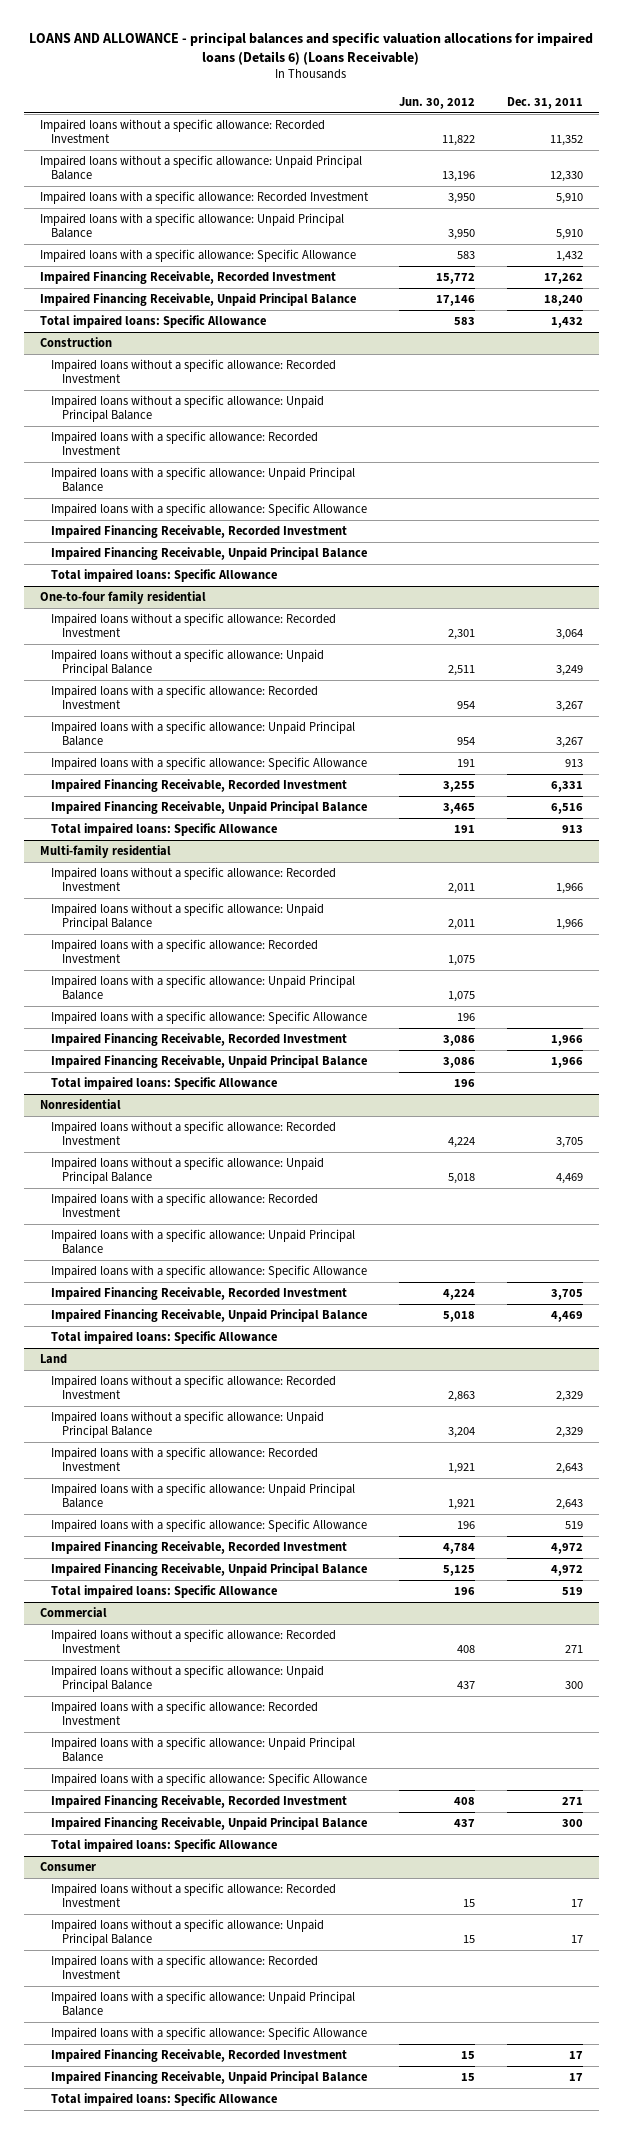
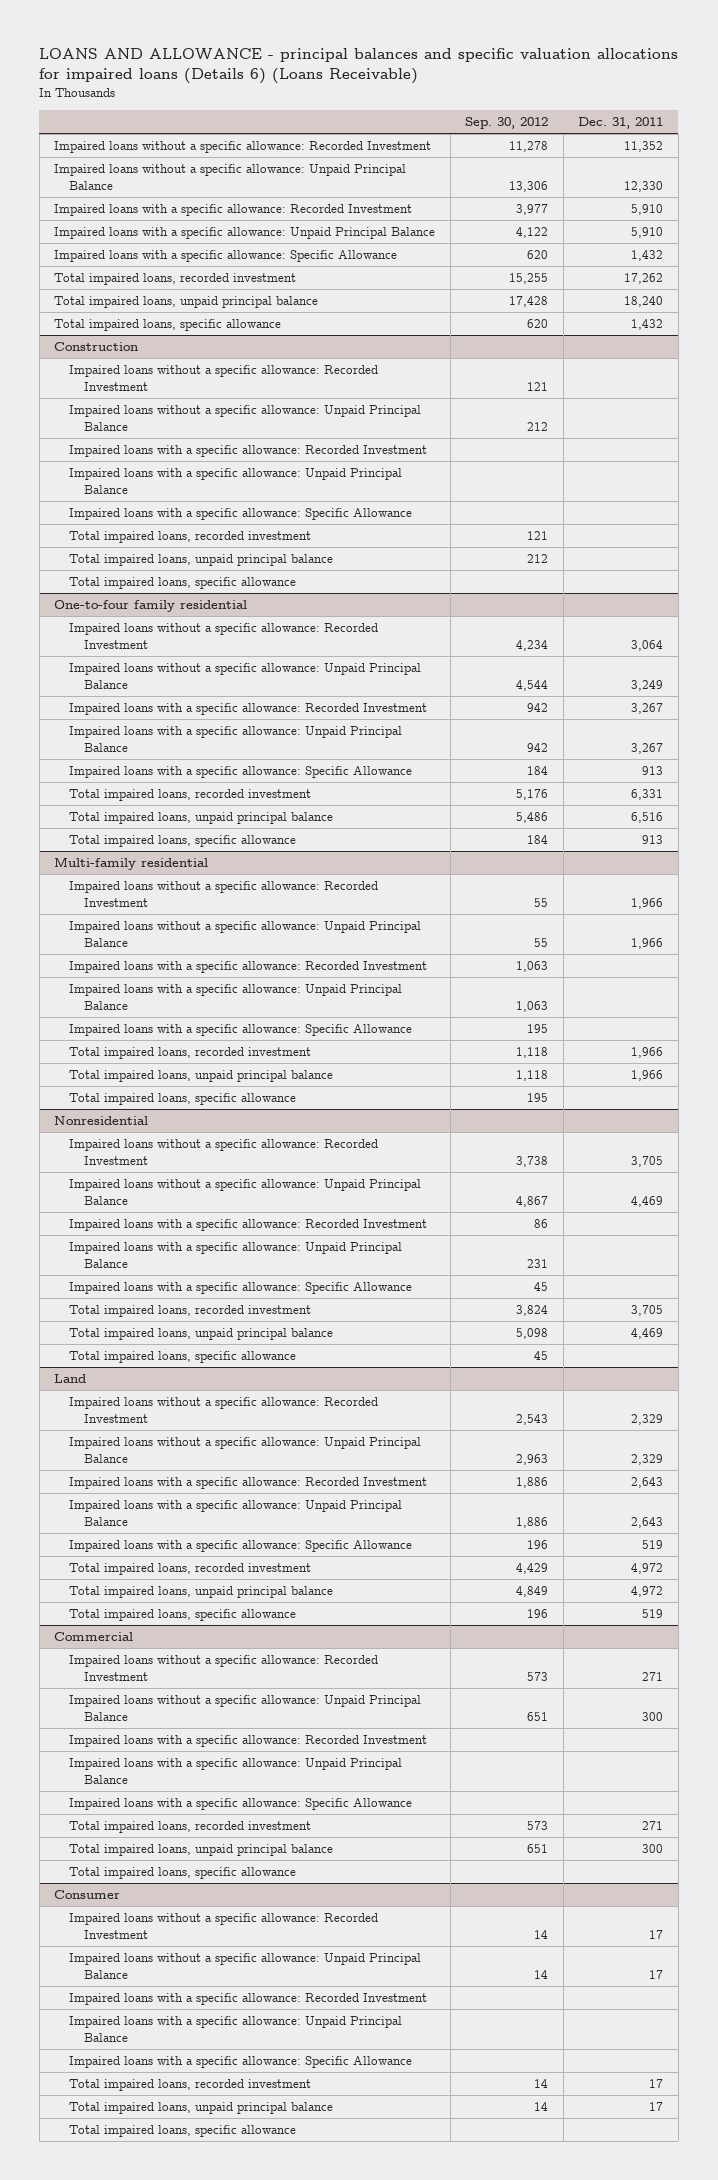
- | Jun. 30, 2012 | Dec. 31, 2011
+ | Sep. 30, 2012 | Dec. 31, 2011
- Impaired Financing Receivable, Recorded Investment | 15,772 | 17,262
- Impaired Financing Receivable, Unpaid Principal Balance | 17,146 | 18,240
- Total impaired loans: Specific Allowance | 583 | 1,432
+ Total impaired loans, recorded investment | 15,255 | 17,262
+ Total impaired loans, unpaid principal balance | 17,428 | 18,240
+ Total impaired loans, specific allowance | 620 | 1,432
@ Construction
- Impaired Financing Receivable, Recorded Investment
- Impaired Financing Receivable, Unpaid Principal Balance
- Total impaired loans: Specific Allowance
+ Total impaired loans, recorded investment | 121 |
+ Total impaired loans, unpaid principal balance | 212 |
+ Total impaired loans, specific allowance
@ One-to-four family residential
- Impaired Financing Receivable, Recorded Investment | 3,255 | 6,331
- Impaired Financing Receivable, Unpaid Principal Balance | 3,465 | 6,516
- Total impaired loans: Specific Allowance | 191 | 913
+ Total impaired loans, recorded investment | 5,176 | 6,331
+ Total impaired loans, unpaid principal balance | 5,486 | 6,516
+ Total impaired loans, specific allowance | 184 | 913
@ Multi-family residential
- Impaired Financing Receivable, Recorded Investment | 3,086 | 1,966
- Impaired Financing Receivable, Unpaid Principal Balance | 3,086 | 1,966
- Total impaired loans: Specific Allowance | 196 |
+ Total impaired loans, recorded investment | 1,118 | 1,966
+ Total impaired loans, unpaid principal balance | 1,118 | 1,966
+ Total impaired loans, specific allowance | 195 |
@ Nonresidential
- Impaired Financing Receivable, Recorded Investment | 4,224 | 3,705
- Impaired Financing Receivable, Unpaid Principal Balance | 5,018 | 4,469
- Total impaired loans: Specific Allowance
+ Total impaired loans, recorded investment | 3,824 | 3,705
+ Total impaired loans, unpaid principal balance | 5,098 | 4,469
+ Total impaired loans, specific allowance | 45 |
@ Land
- Impaired Financing Receivable, Recorded Investment | 4,784 | 4,972
- Impaired Financing Receivable, Unpaid Principal Balance | 5,125 | 4,972
- Total impaired loans: Specific Allowance | 196 | 519
+ Total impaired loans, recorded investment | 4,429 | 4,972
+ Total impaired loans, unpaid principal balance | 4,849 | 4,972
+ Total impaired loans, specific allowance | 196 | 519
@ Commercial
- Impaired Financing Receivable, Recorded Investment | 408 | 271
- Impaired Financing Receivable, Unpaid Principal Balance | 437 | 300
- Total impaired loans: Specific Allowance
+ Total impaired loans, recorded investment | 573 | 271
+ Total impaired loans, unpaid principal balance | 651 | 300
+ Total impaired loans, specific allowance
@ Consumer
- Impaired Financing Receivable, Recorded Investment | 15 | 17
- Impaired Financing Receivable, Unpaid Principal Balance | 15 | 17
- Total impaired loans: Specific Allowance
+ Total impaired loans, recorded investment | 14 | 17
+ Total impaired loans, unpaid principal balance | 14 | 17
+ Total impaired loans, specific allowance

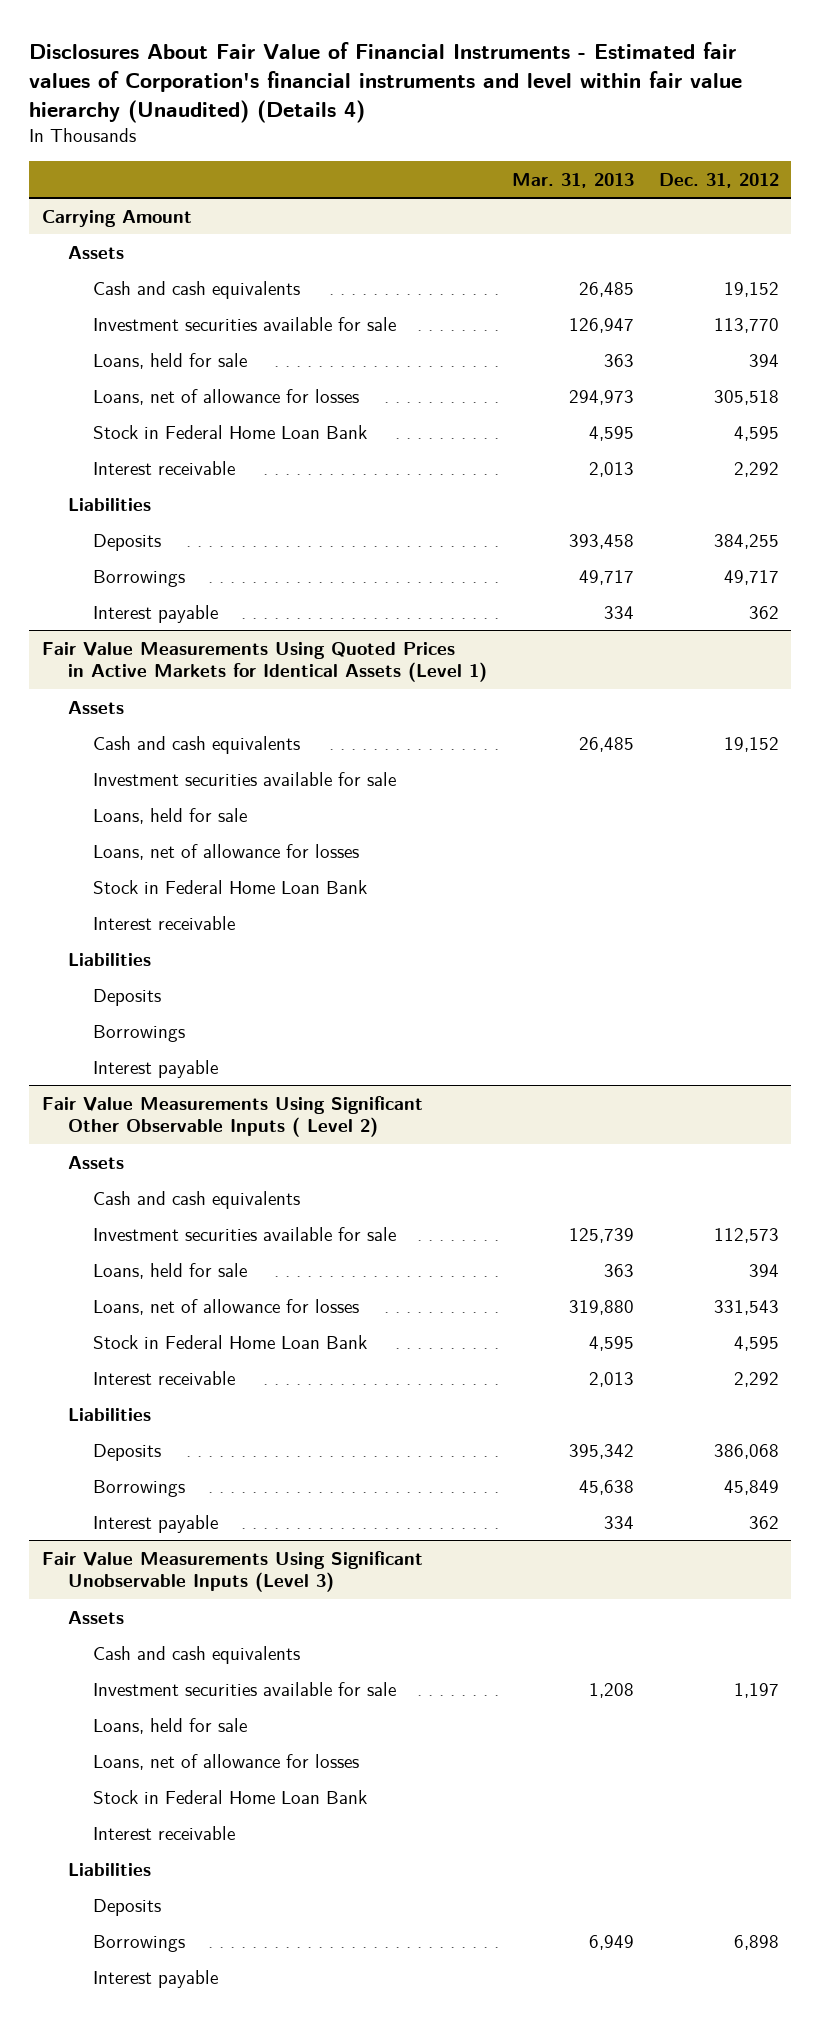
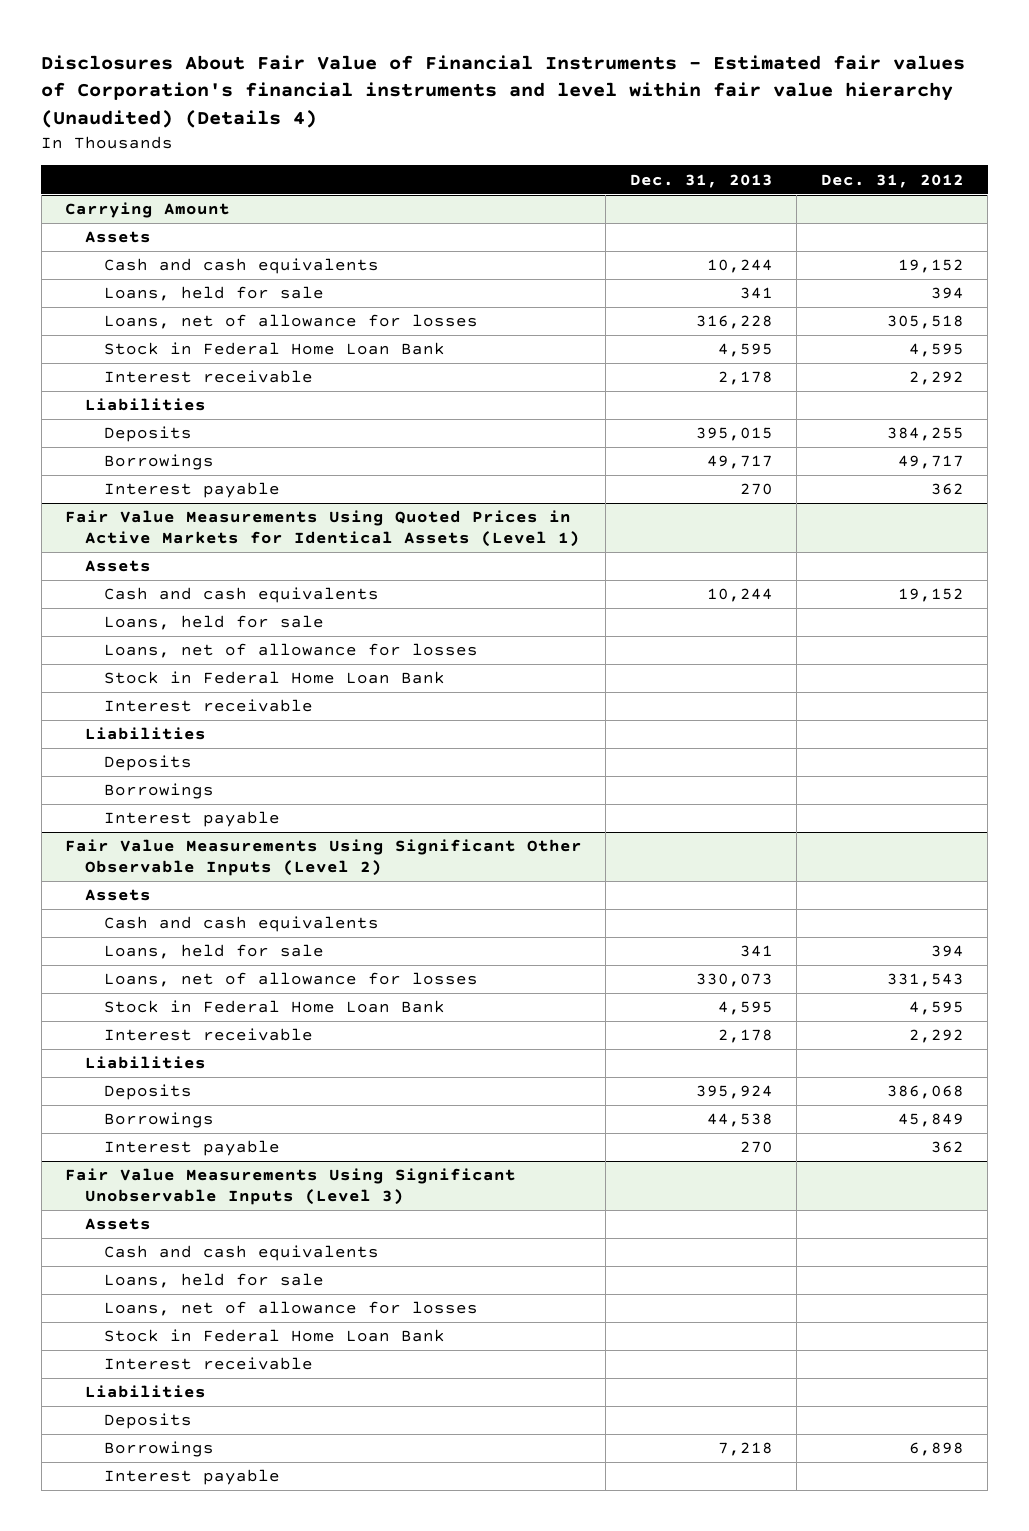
- | Mar. 31, 2013 | Dec. 31, 2012
+ | Dec. 31, 2013 | Dec. 31, 2012
@ Carrying Amount
- Investment securities available for sale | 126,947 | 113,770
@ Fair Value Measurements Using Quoted Prices in Active Markets for Identical Assets (Level 1)
- Investment securities available for sale
- Fair Value Measurements Using Significant Other Observable Inputs ( Level 2)
+ Fair Value Measurements Using Significant Other Observable Inputs (Level 2)
- Investment securities available for sale | 125,739 | 112,573
@ Fair Value Measurements Using Significant Unobservable Inputs (Level 3)
- Investment securities available for sale | 1,208 | 1,197

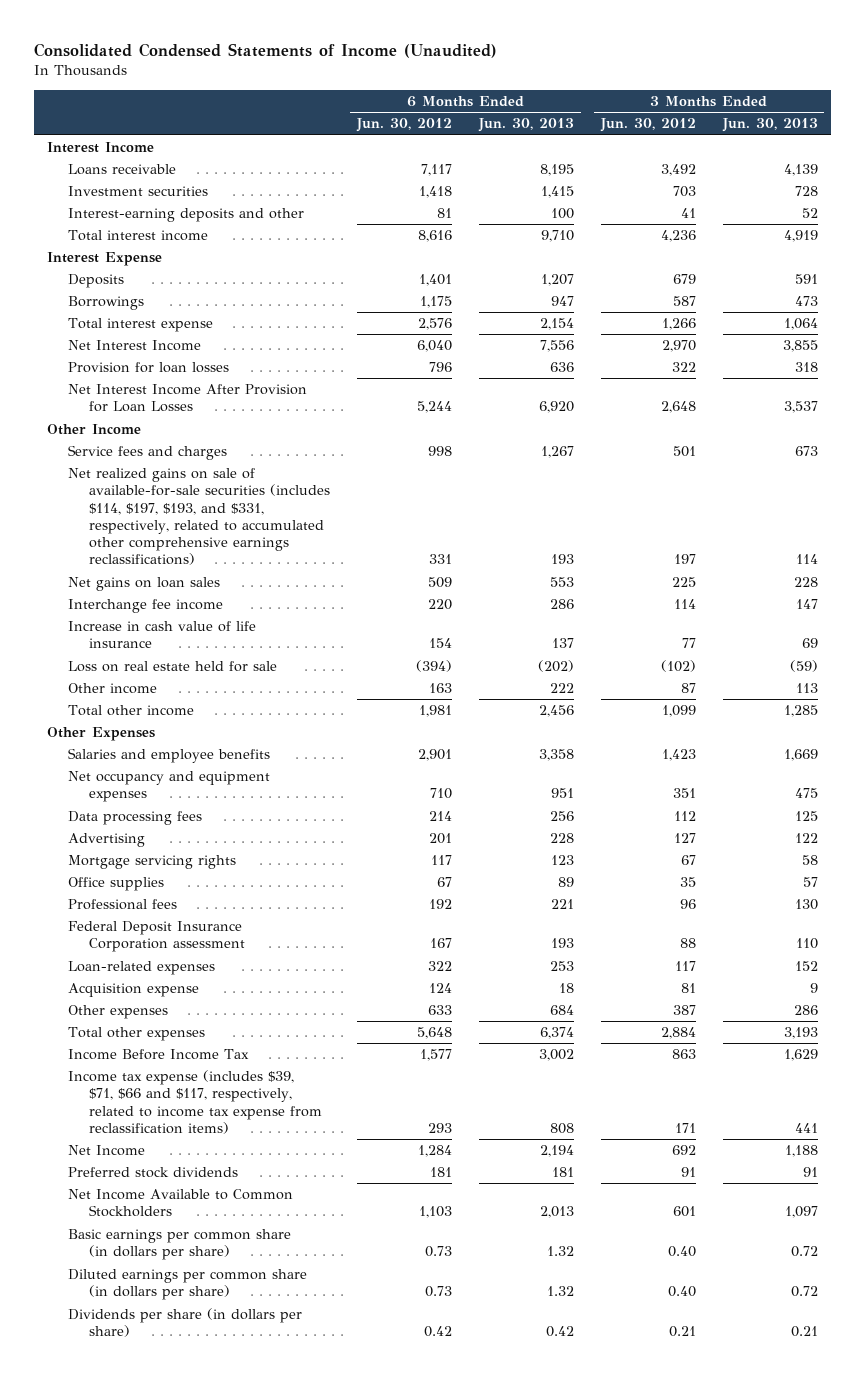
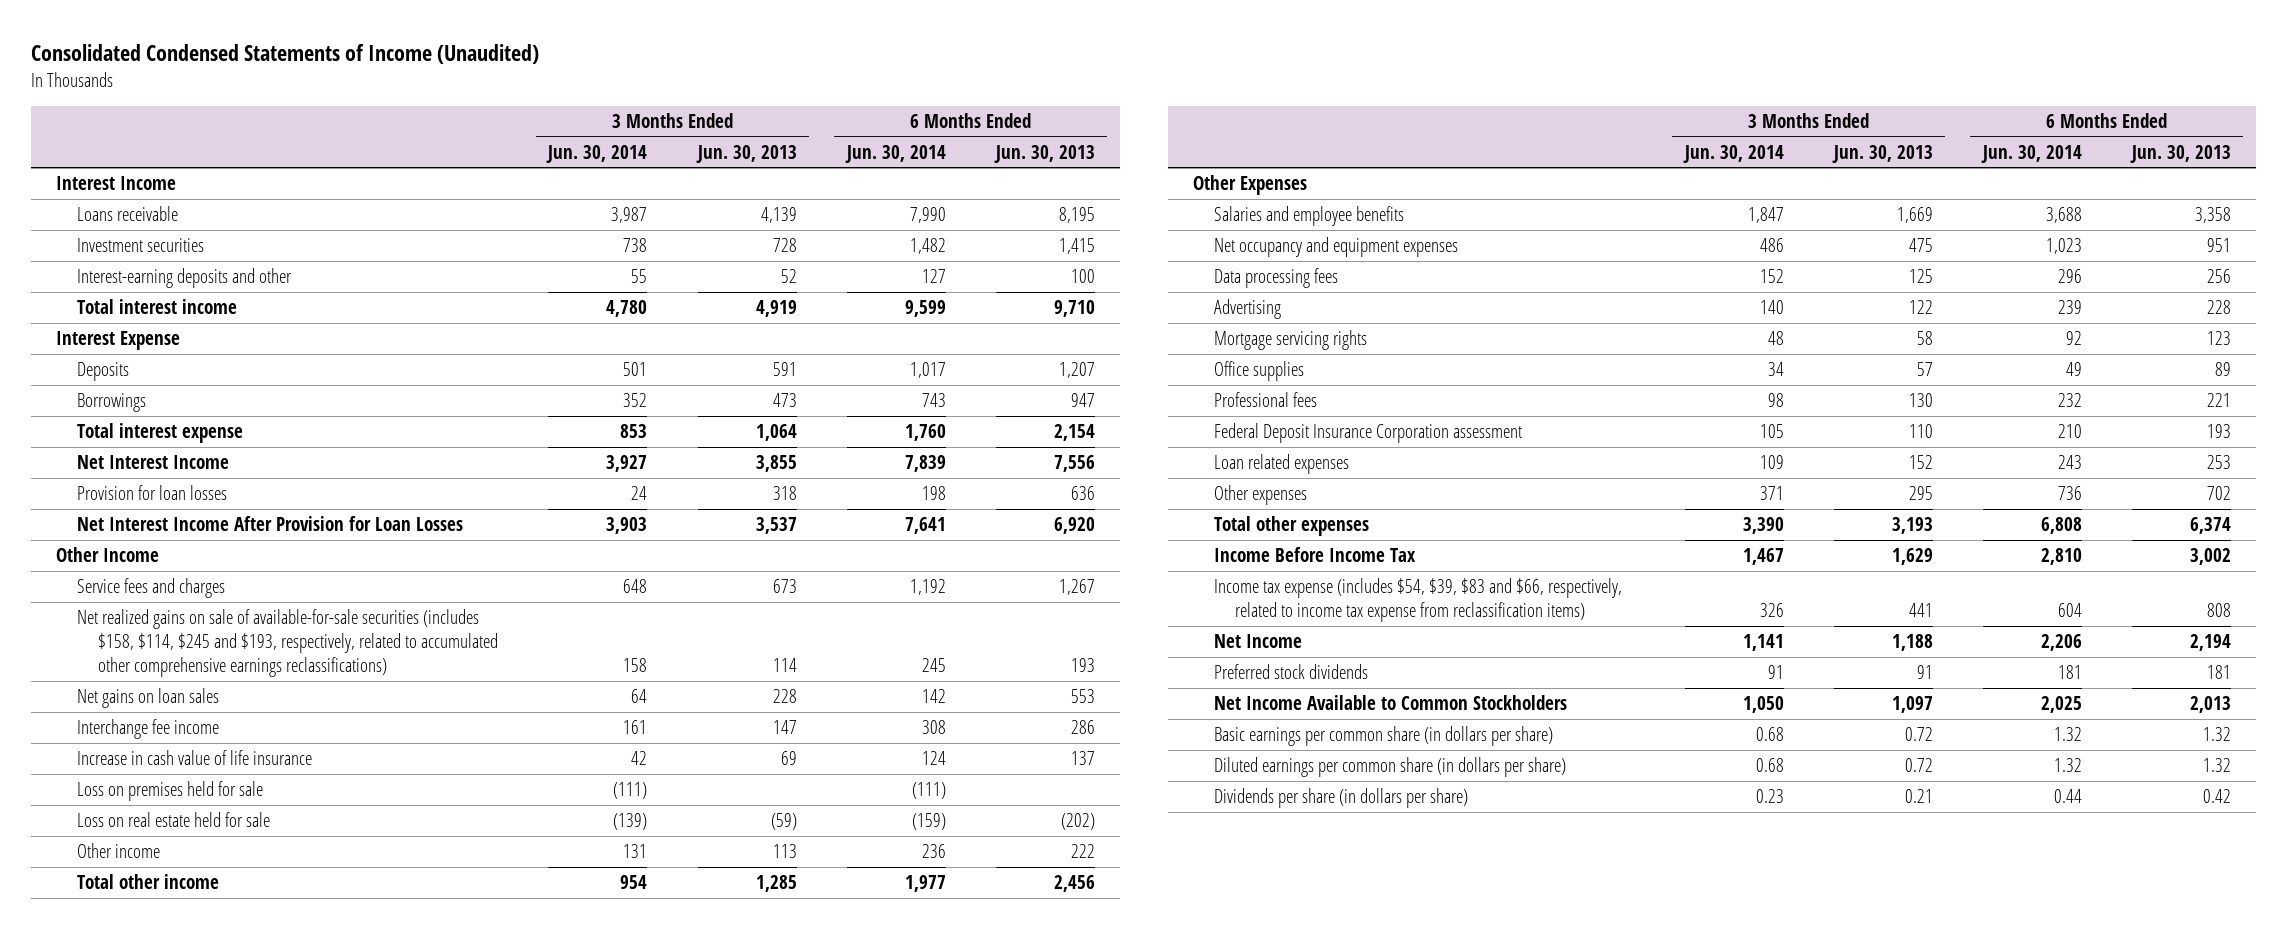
- | 6 Months Ended Jun. 30, 2012 | 6 Months Ended Jun. 30, 2013 | 3 Months Ended Jun. 30, 2012 | 3 Months Ended Jun. 30, 2013
+ | 3 Months Ended Jun. 30, 2014 | 3 Months Ended Jun. 30, 2013 | 6 Months Ended Jun. 30, 2014 | 6 Months Ended Jun. 30, 2013
- Net realized gains on sale of available-for-sale securities (includes $114, $197, $193, and $331, respectively, related to accumulated other comprehensive earnings reclassifications) | 331 | 193 | 197 | 114
+ Net realized gains on sale of available-for-sale securities (includes $158, $114, $245 and $193, respectively, related to accumulated other comprehensive earnings reclassifications) | 158 | 114 | 245 | 193
+ Loss on premises held for sale | (111) | | (111) |
- Loan-related expenses | 322 | 253 | 117 | 152
- Acquisition expense | 124 | 18 | 81 | 9
- Other expenses | 633 | 684 | 387 | 286
+ Loan related expenses | 109 | 152 | 243 | 253
+ Other expenses | 371 | 295 | 736 | 702
- Income tax expense (includes $39, $71, $66 and $117, respectively, related to income tax expense from reclassification items) | 293 | 808 | 171 | 441
+ Income tax expense (includes $54, $39, $83 and $66, respectively, related to income tax expense from reclassification items) | 326 | 441 | 604 | 808

